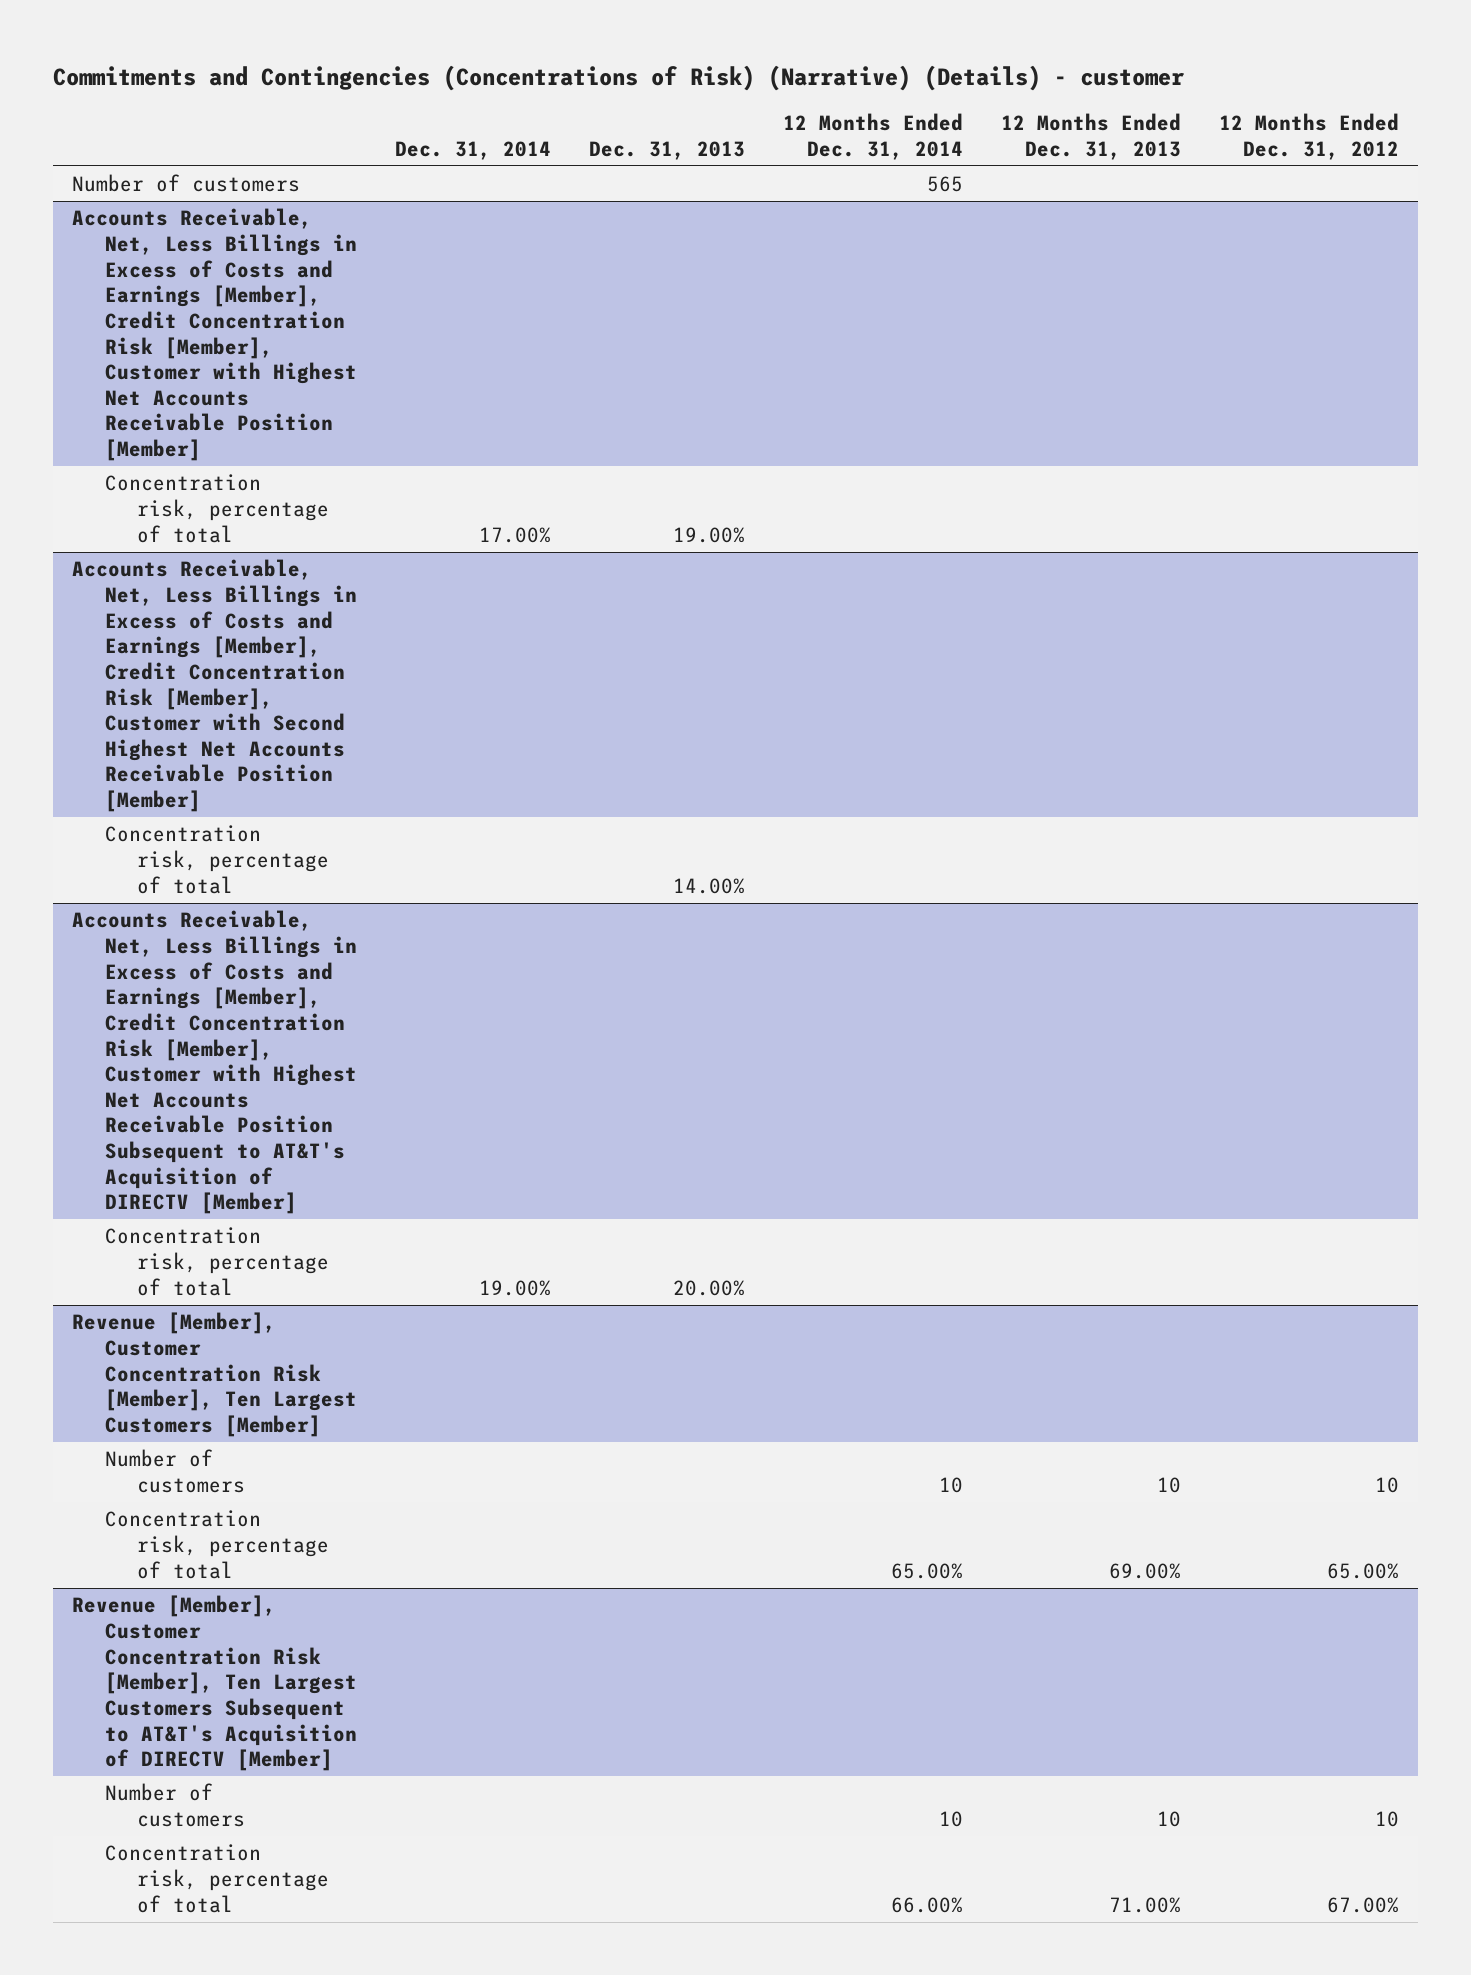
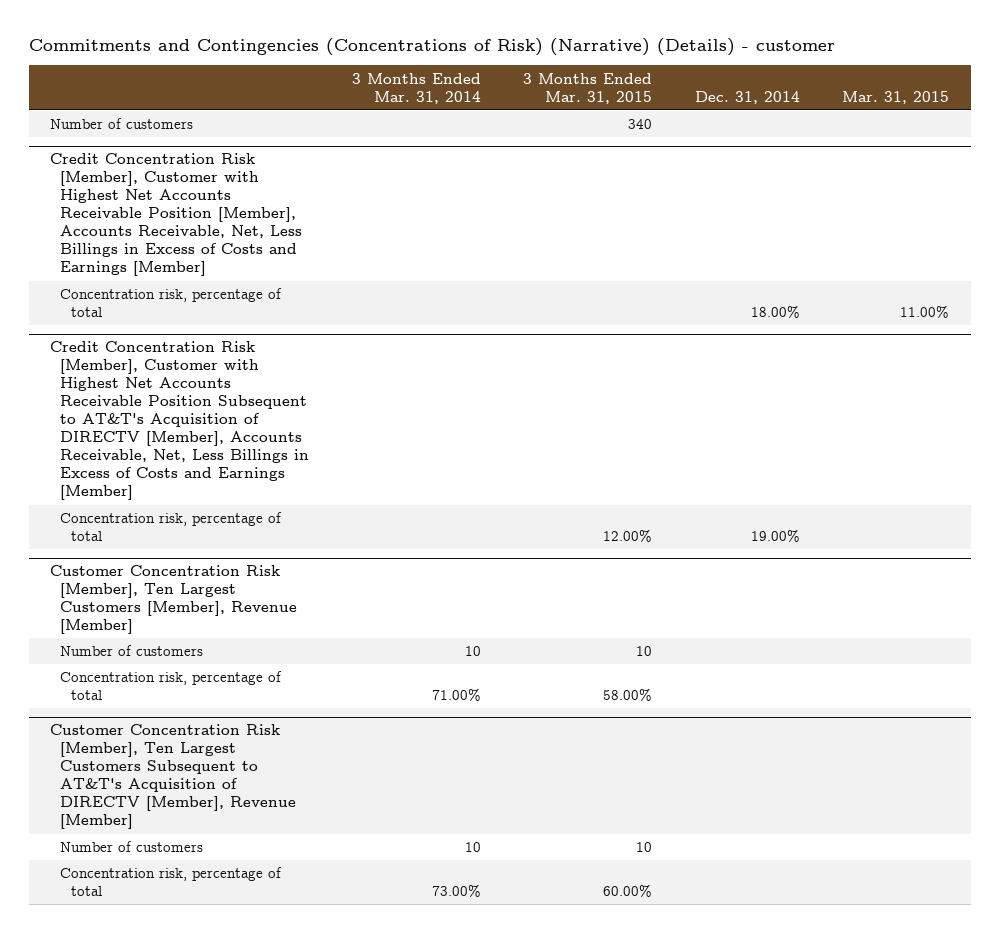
- | Dec. 31, 2014 | Dec. 31, 2013 | 12 Months Ended Dec. 31, 2014 | 12 Months Ended Dec. 31, 2013 | 12 Months Ended Dec. 31, 2012
+ | 3 Months Ended Mar. 31, 2014 | 3 Months Ended Mar. 31, 2015 | Dec. 31, 2014 | Mar. 31, 2015
- Accounts Receivable, Net, Less Billings in Excess of Costs and Earnings [Member], Credit Concentration Risk [Member], Customer with Highest Net Accounts Receivable Position [Member]
- Concentration risk, percentage of total | 17.00% | 19.00% | | |
- Accounts Receivable, Net, Less Billings in Excess of Costs and Earnings [Member], Credit Concentration Risk [Member], Customer with Second Highest Net Accounts Receivable Position [Member]
- Concentration risk, percentage of total | | 14.00% | | |
- Accounts Receivable, Net, Less Billings in Excess of Costs and Earnings [Member], Credit Concentration Risk [Member], Customer with Highest Net Accounts Receivable Position Subsequent to AT&T's Acquisition of DIRECTV [Member]
+ Credit Concentration Risk [Member], Customer with Highest Net Accounts Receivable Position [Member], Accounts Receivable, Net, Less Billings in Excess of Costs and Earnings [Member]
+ Concentration risk, percentage of total | | | 18.00% | 11.00%
+ Credit Concentration Risk [Member], Customer with Highest Net Accounts Receivable Position Subsequent to AT&T's Acquisition of DIRECTV [Member], Accounts Receivable, Net, Less Billings in Excess of Costs and Earnings [Member]
- Revenue [Member], Customer Concentration Risk [Member], Ten Largest Customers [Member]
+ Customer Concentration Risk [Member], Ten Largest Customers [Member], Revenue [Member]
- Revenue [Member], Customer Concentration Risk [Member], Ten Largest Customers Subsequent to AT&T's Acquisition of DIRECTV [Member]
+ Customer Concentration Risk [Member], Ten Largest Customers Subsequent to AT&T's Acquisition of DIRECTV [Member], Revenue [Member]

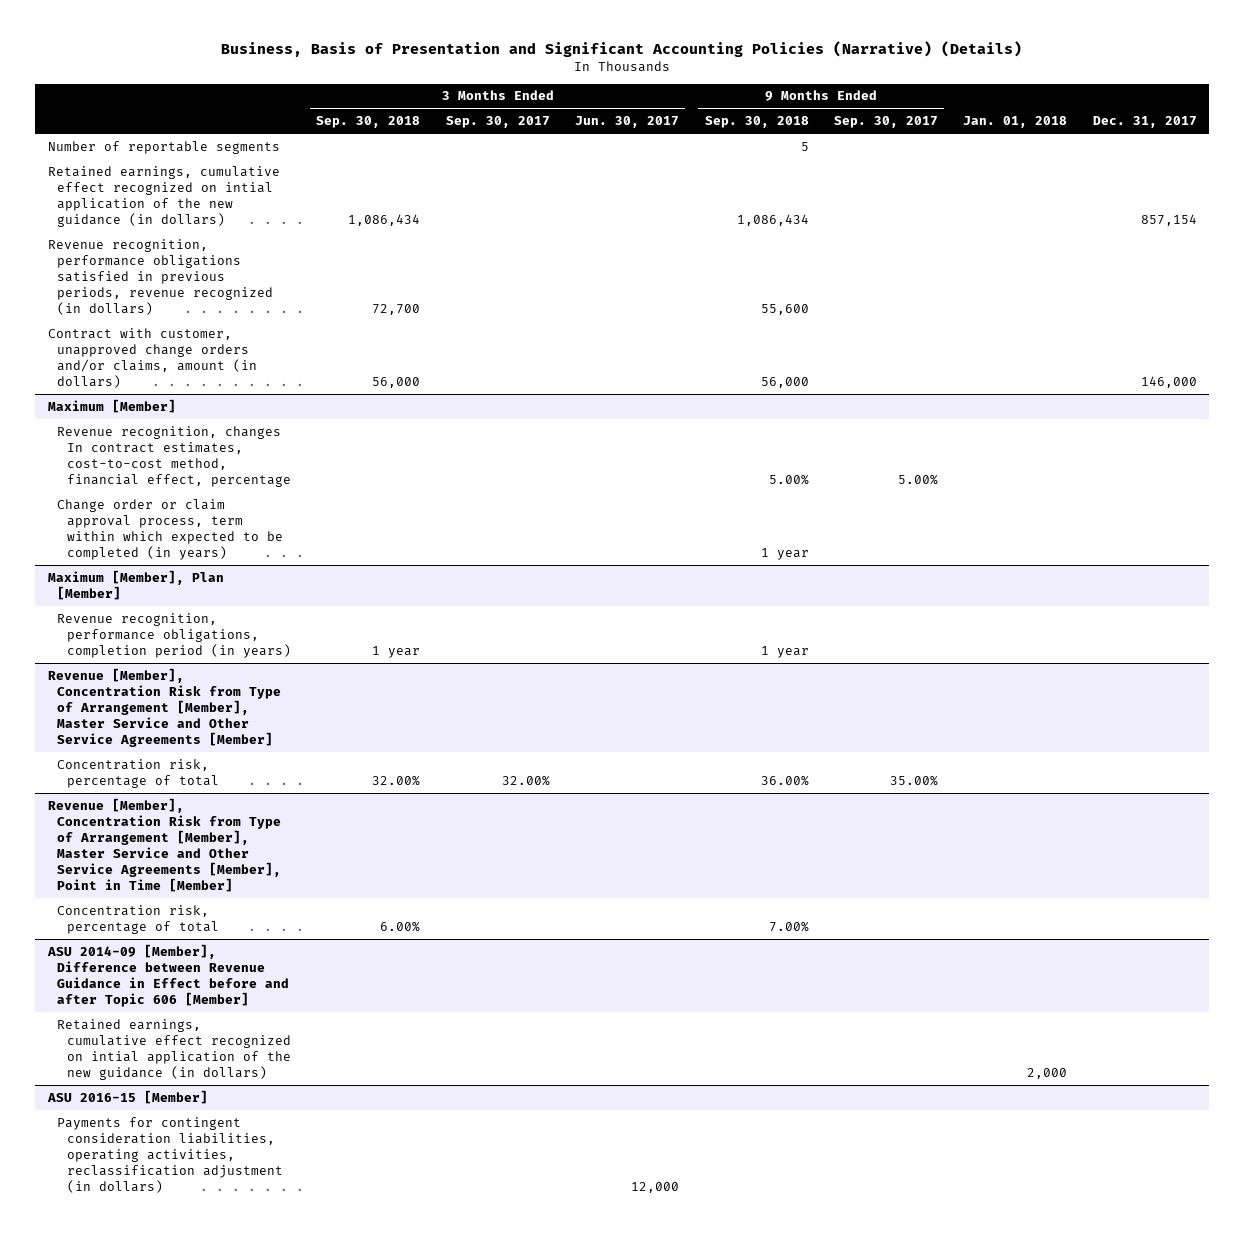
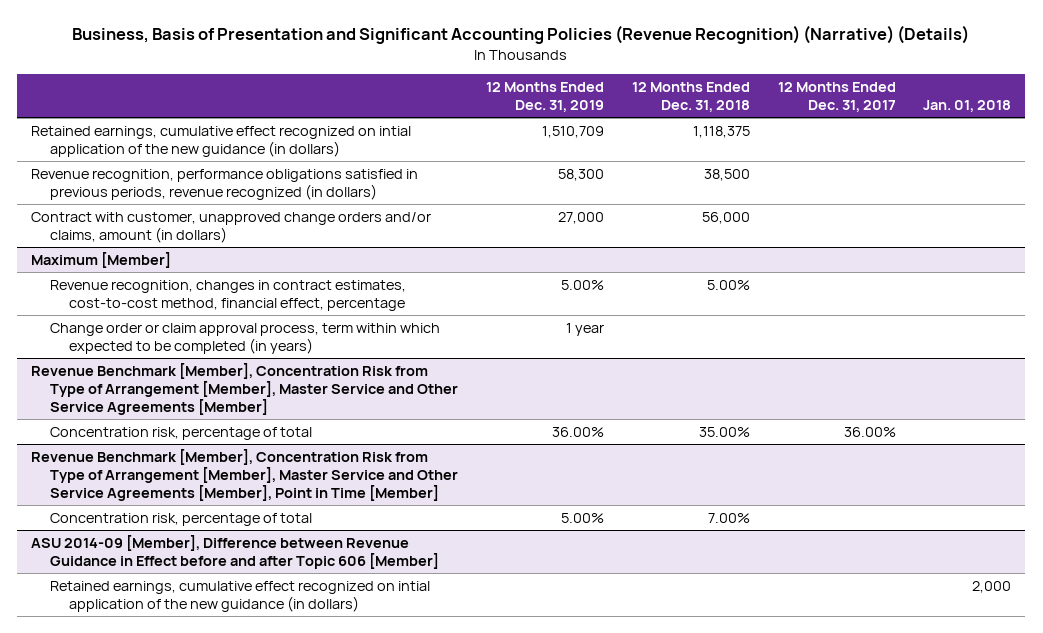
- Business, Basis of Presentation and Significant Accounting Policies (Narrative) (Details)
+ Business, Basis of Presentation and Significant Accounting Policies (Revenue Recognition) (Narrative) (Details)
- | 3 Months Ended Sep. 30, 2018 | 3 Months Ended Sep. 30, 2017 | 3 Months Ended Jun. 30, 2017 | 9 Months Ended Sep. 30, 2018 | 9 Months Ended Sep. 30, 2017 | Jan. 01, 2018 | Dec. 31, 2017
+ | 12 Months Ended Dec. 31, 2019 | 12 Months Ended Dec. 31, 2018 | 12 Months Ended Dec. 31, 2017 | Jan. 01, 2018
- Number of reportable segments | | | | 5 | | |
@ Maximum [Member]
- Revenue recognition, changes In contract estimates, cost-to-cost method, financial effect, percentage | | | | 5.00% | 5.00% | |
+ Revenue recognition, changes in contract estimates, cost-to-cost method, financial effect, percentage | 5.00% | 5.00% | |
- Maximum [Member], Plan [Member]
- Revenue recognition, performance obligations, completion period (in years) | 1 year | | | 1 year | | |
- Revenue [Member], Concentration Risk from Type of Arrangement [Member], Master Service and Other Service Agreements [Member]
+ Revenue Benchmark [Member], Concentration Risk from Type of Arrangement [Member], Master Service and Other Service Agreements [Member]
- Revenue [Member], Concentration Risk from Type of Arrangement [Member], Master Service and Other Service Agreements [Member], Point in Time [Member]
+ Revenue Benchmark [Member], Concentration Risk from Type of Arrangement [Member], Master Service and Other Service Agreements [Member], Point in Time [Member]
- ASU 2016-15 [Member]
- Payments for contingent consideration liabilities, operating activities, reclassification adjustment (in dollars) | | | 12,000 | | | |

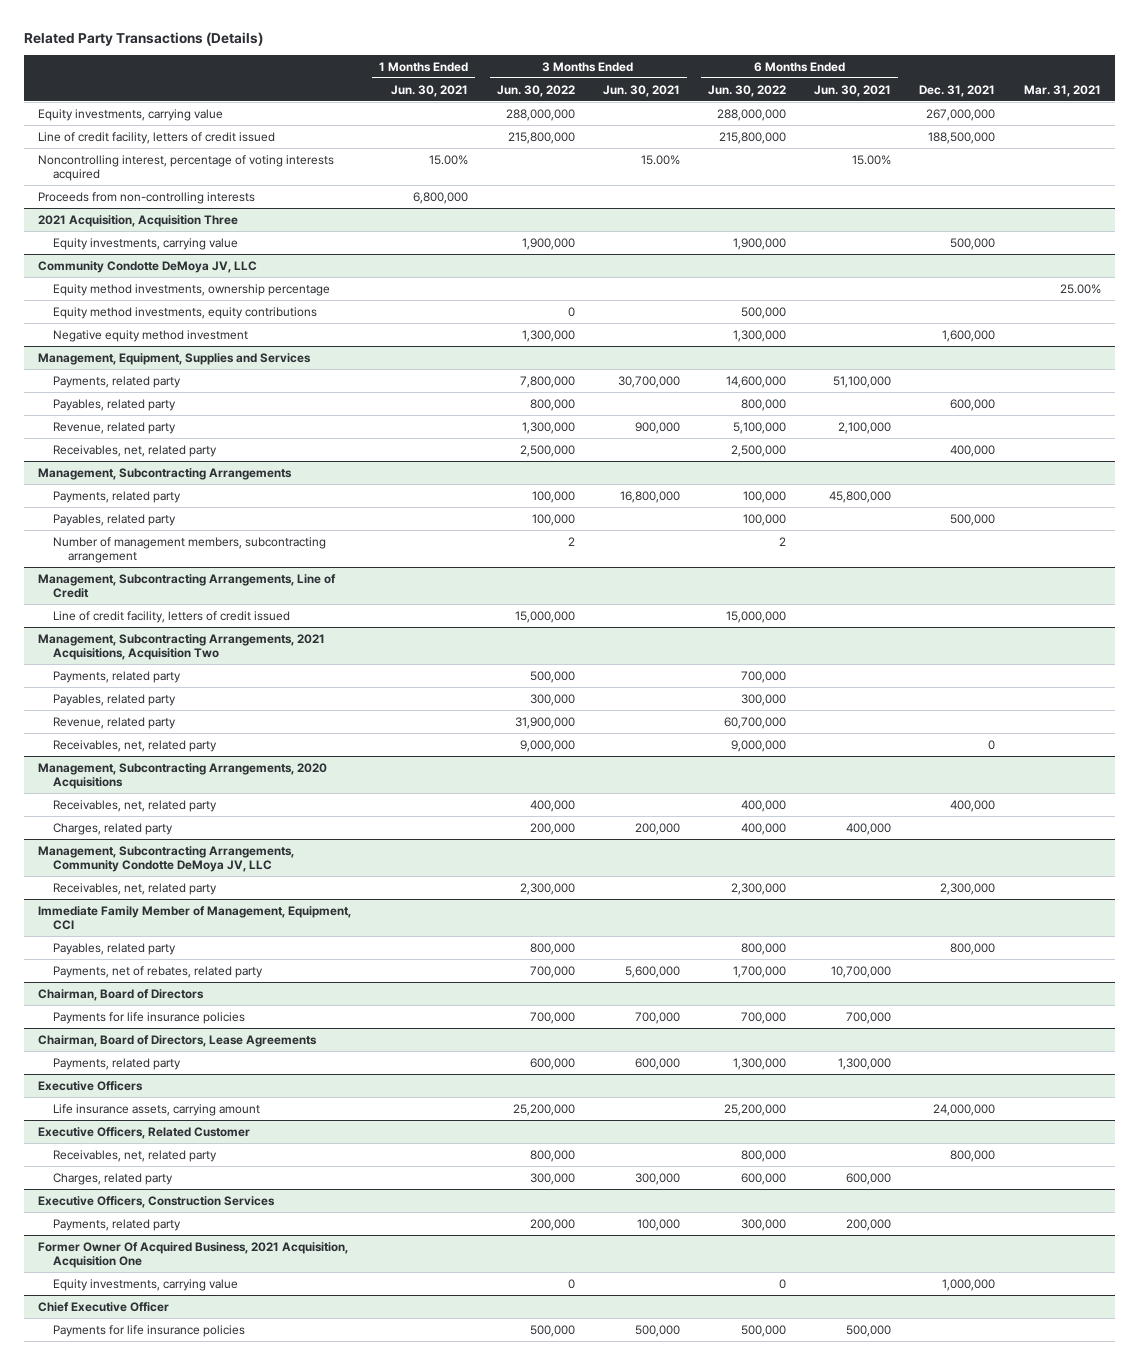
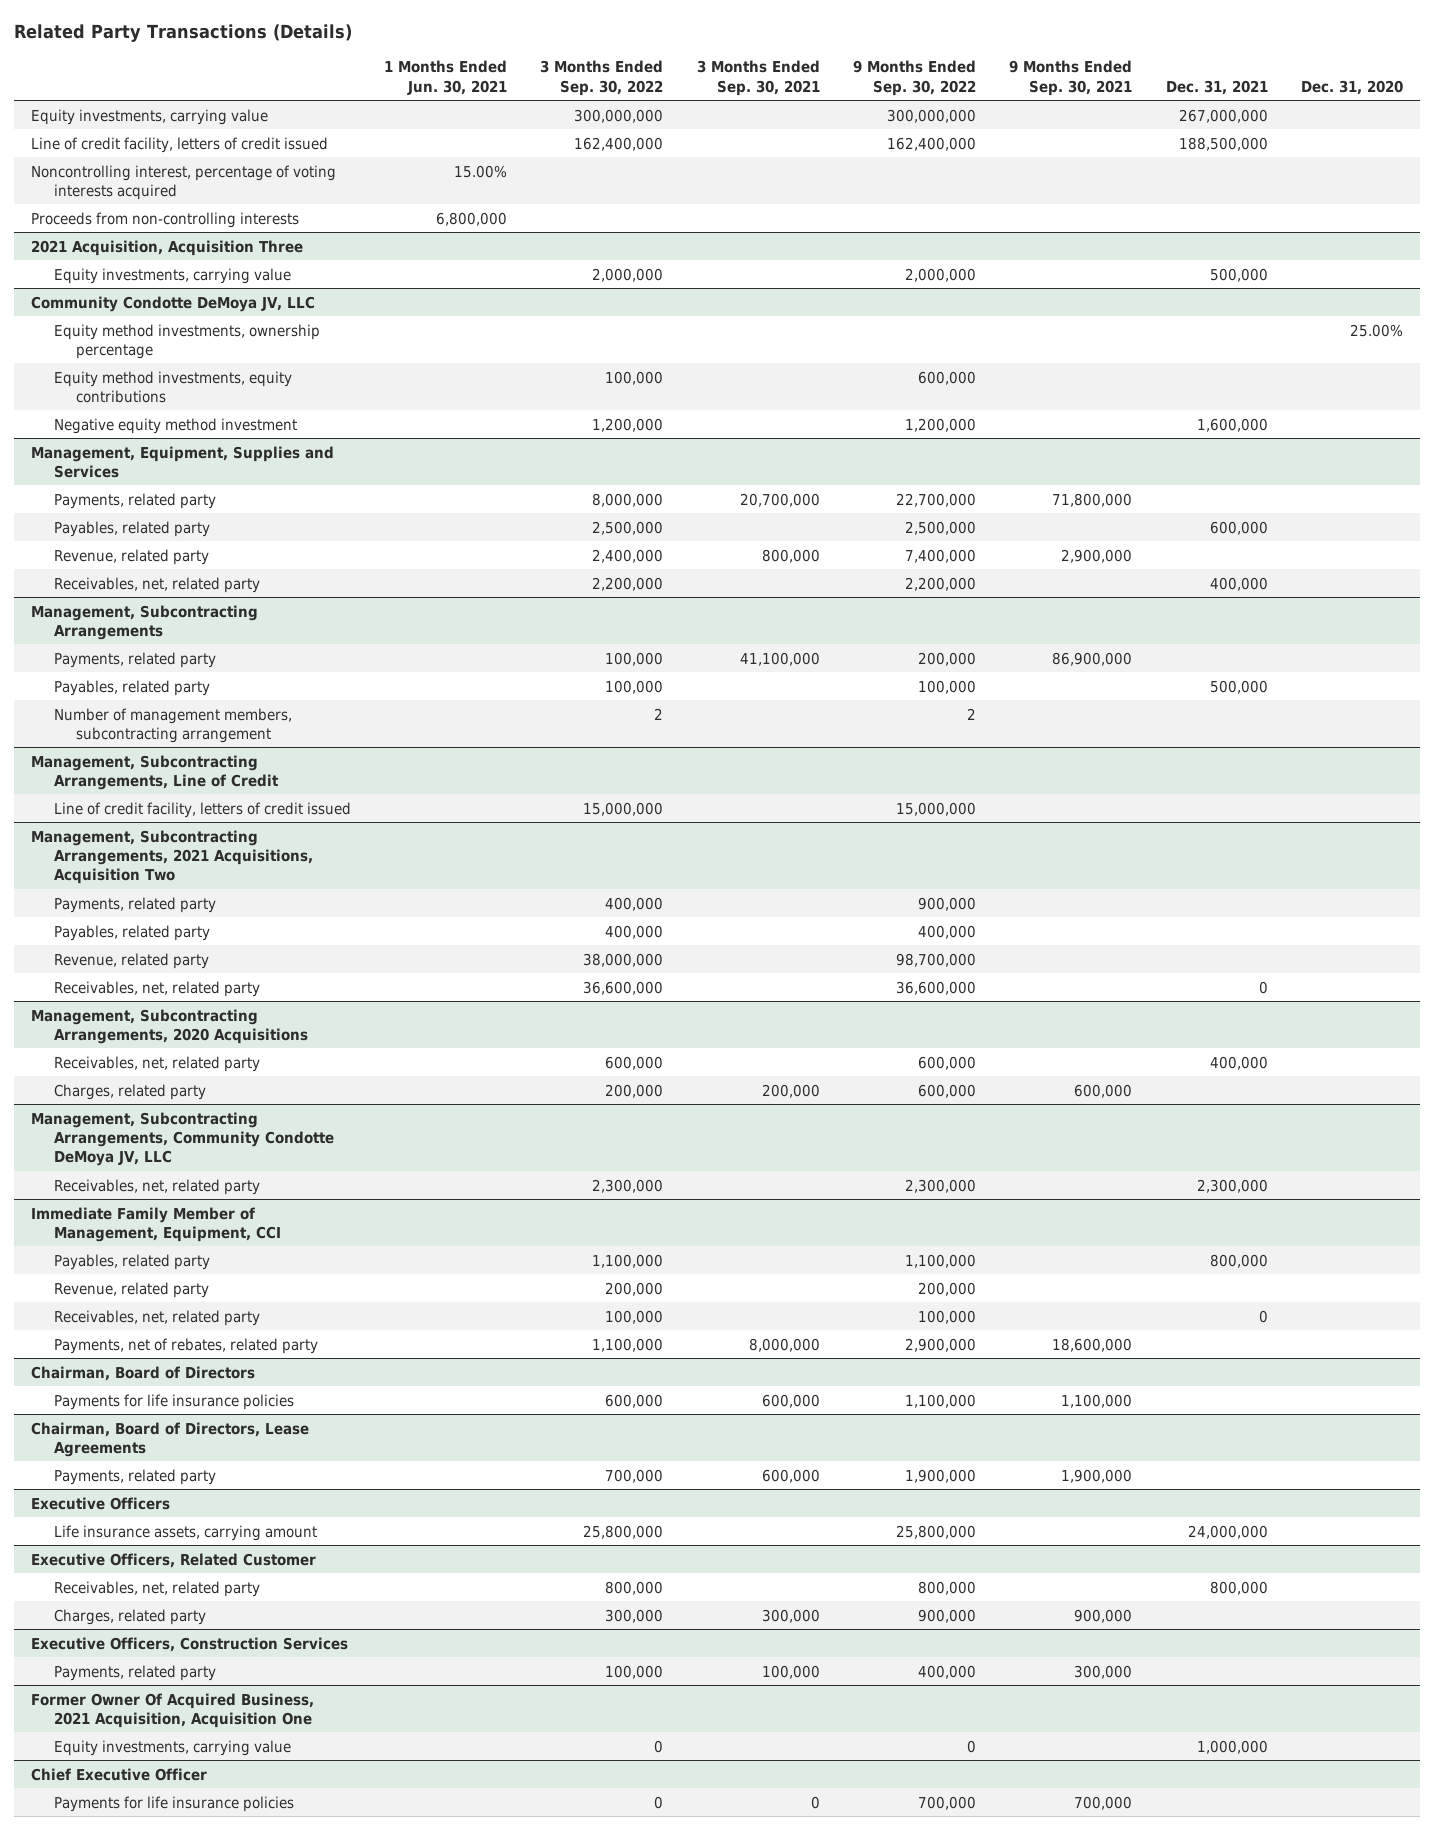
- | 1 Months Ended Jun. 30, 2021 | 3 Months Ended Jun. 30, 2022 | 3 Months Ended Jun. 30, 2021 | 6 Months Ended Jun. 30, 2022 | 6 Months Ended Jun. 30, 2021 | Dec. 31, 2021 | Mar. 31, 2021
+ | 1 Months Ended Jun. 30, 2021 | 3 Months Ended Sep. 30, 2022 | 3 Months Ended Sep. 30, 2021 | 9 Months Ended Sep. 30, 2022 | 9 Months Ended Sep. 30, 2021 | Dec. 31, 2021 | Dec. 31, 2020
@ Immediate Family Member of Management, Equipment, CCI
+ Revenue, related party | | 200,000 | | 200,000 | | |
+ Receivables, net, related party | | 100,000 | | 100,000 | | 0 |

